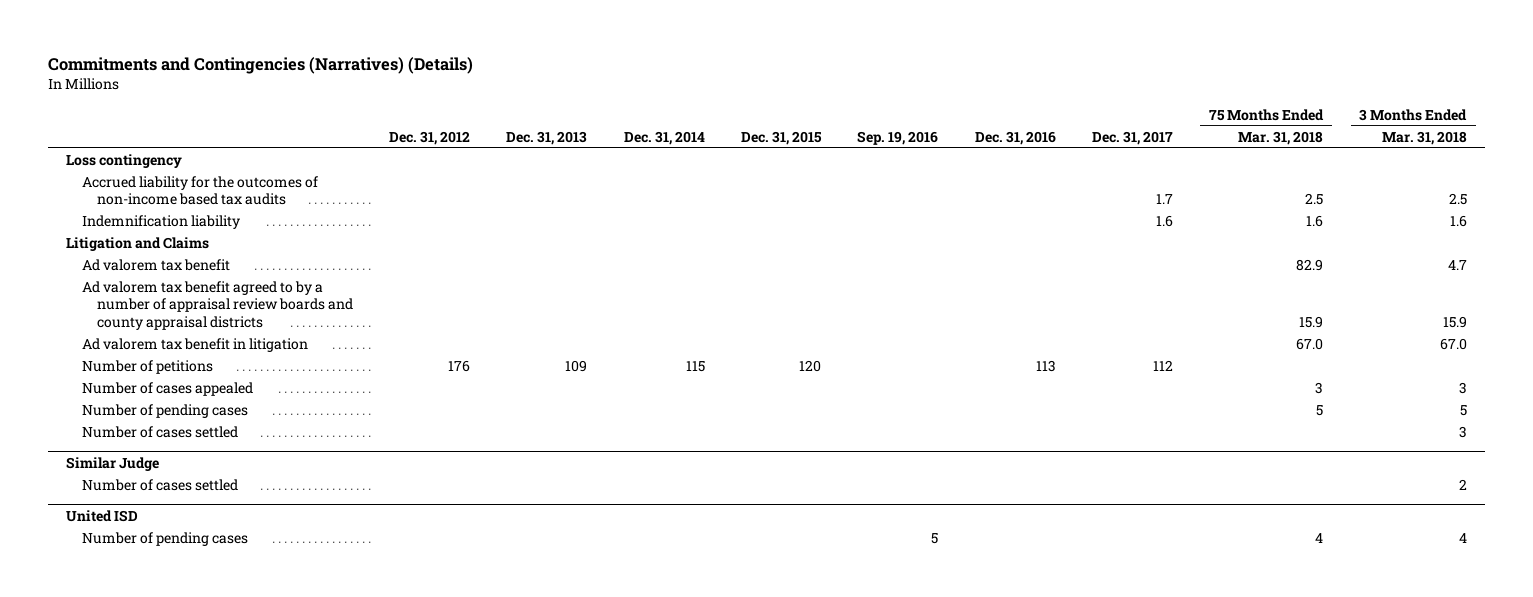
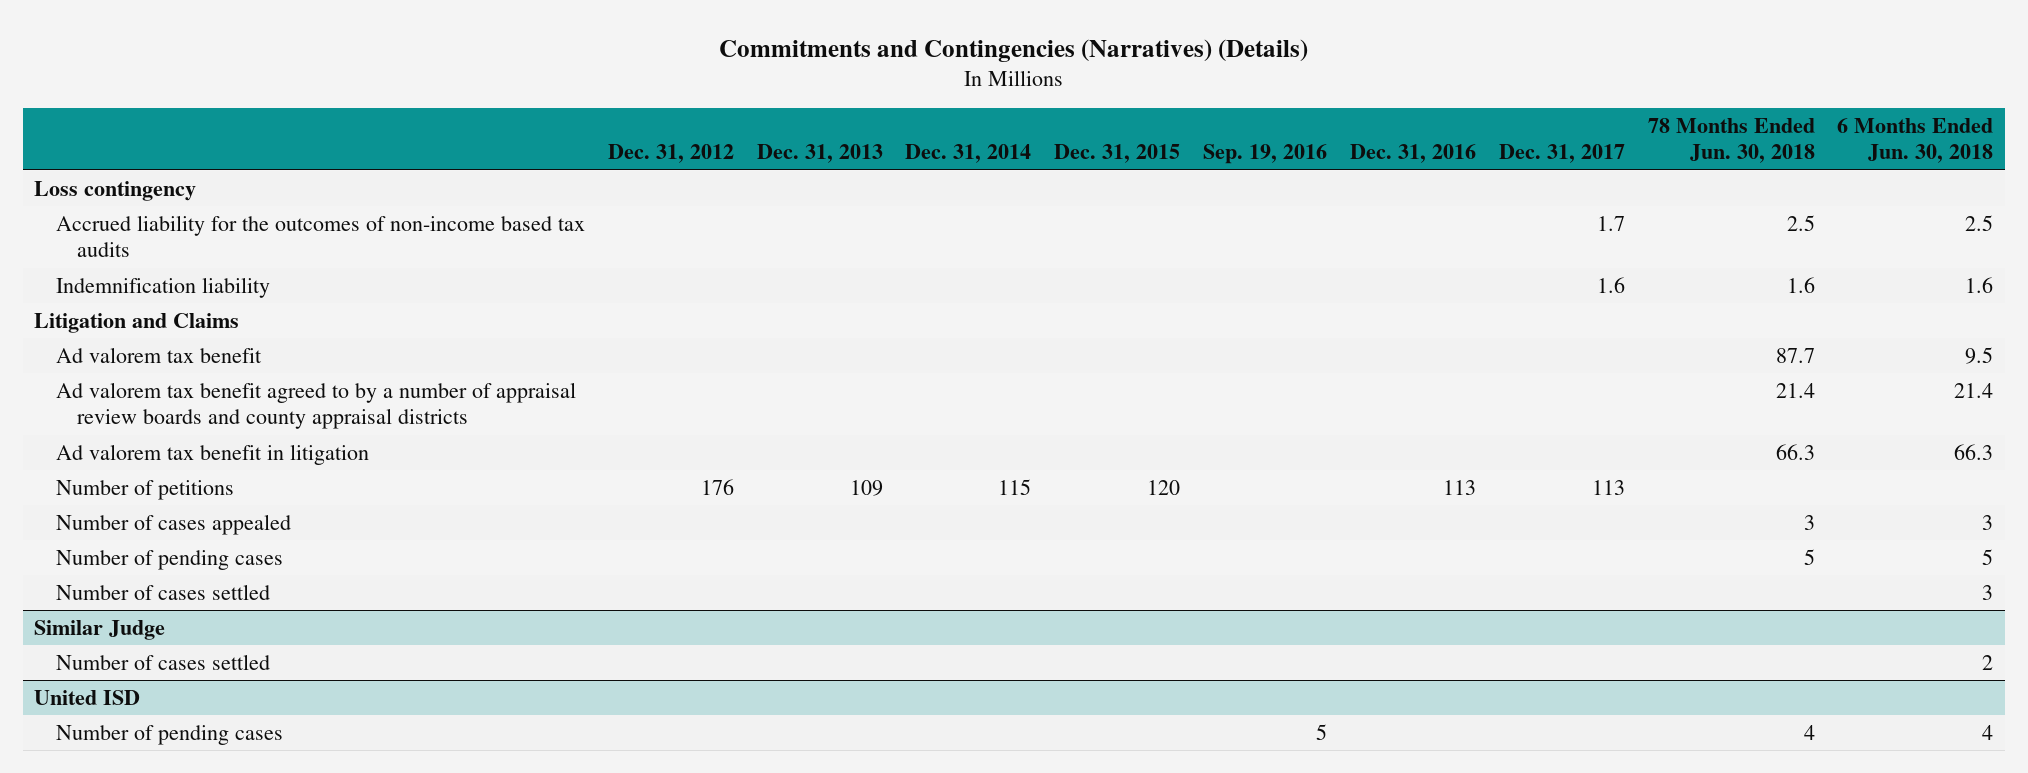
- | Dec. 31, 2012 | Dec. 31, 2013 | Dec. 31, 2014 | Dec. 31, 2015 | Sep. 19, 2016 | Dec. 31, 2016 | Dec. 31, 2017 | 75 Months Ended Mar. 31, 2018 | 3 Months Ended Mar. 31, 2018
+ | Dec. 31, 2012 | Dec. 31, 2013 | Dec. 31, 2014 | Dec. 31, 2015 | Sep. 19, 2016 | Dec. 31, 2016 | Dec. 31, 2017 | 78 Months Ended Jun. 30, 2018 | 6 Months Ended Jun. 30, 2018
- Number of petitions | 176 | 109 | 115 | 120 | | 113 | 112 | |
+ Number of petitions | 176 | 109 | 115 | 120 | | 113 | 113 | |

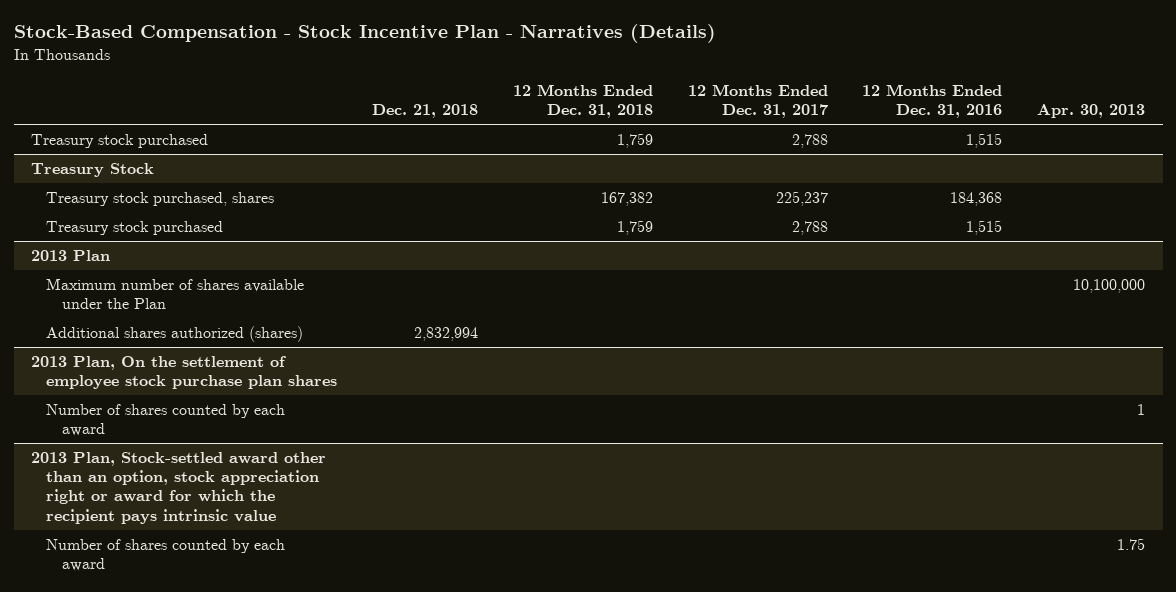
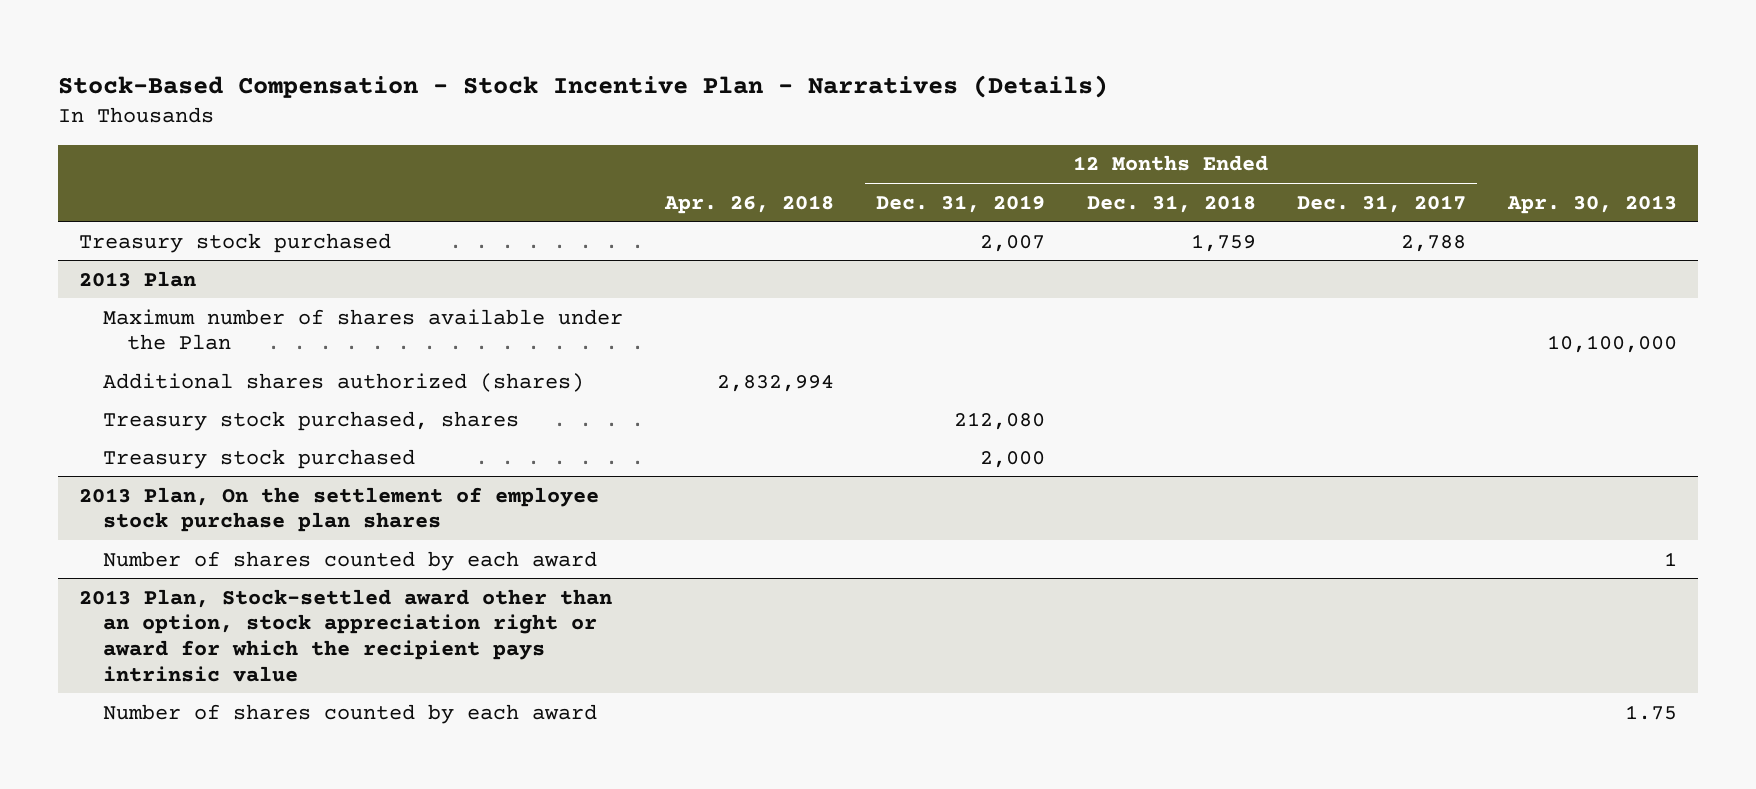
- | Dec. 21, 2018 | 12 Months Ended Dec. 31, 2018 | 12 Months Ended Dec. 31, 2017 | 12 Months Ended Dec. 31, 2016 | Apr. 30, 2013
+ | Apr. 26, 2018 | 12 Months Ended Dec. 31, 2019 | 12 Months Ended Dec. 31, 2018 | 12 Months Ended Dec. 31, 2017 | Apr. 30, 2013
- Treasury Stock
- Treasury stock purchased, shares | | 167,382 | 225,237 | 184,368 |
- Treasury stock purchased | | 1,759 | 2,788 | 1,515 |
@ 2013 Plan
+ Treasury stock purchased, shares | | 212,080 | | |
+ Treasury stock purchased | | 2,000 | | |

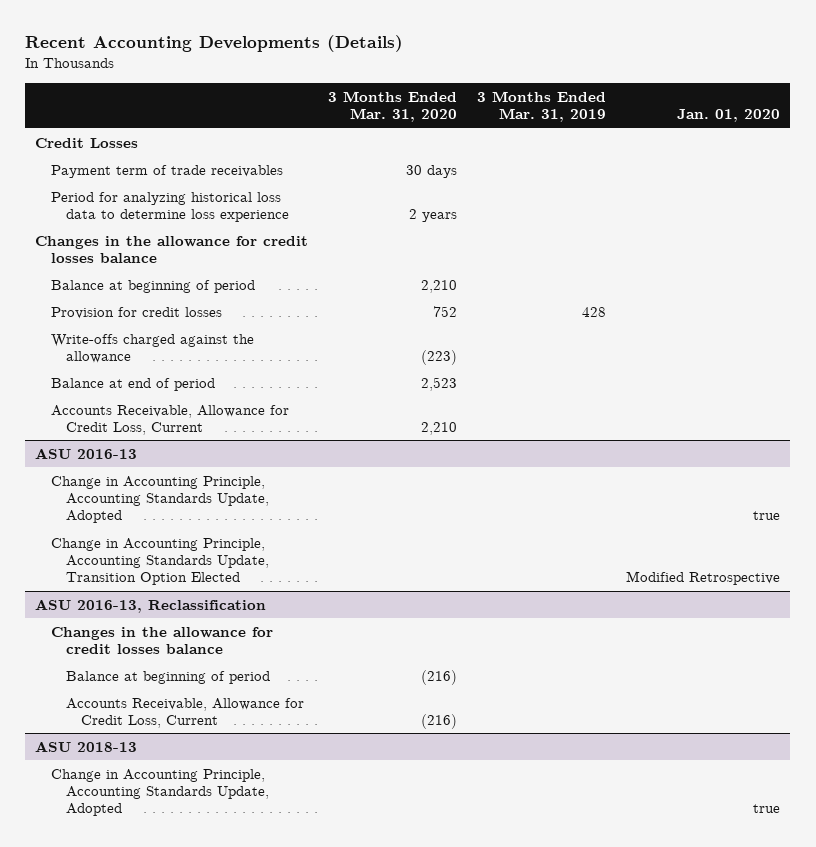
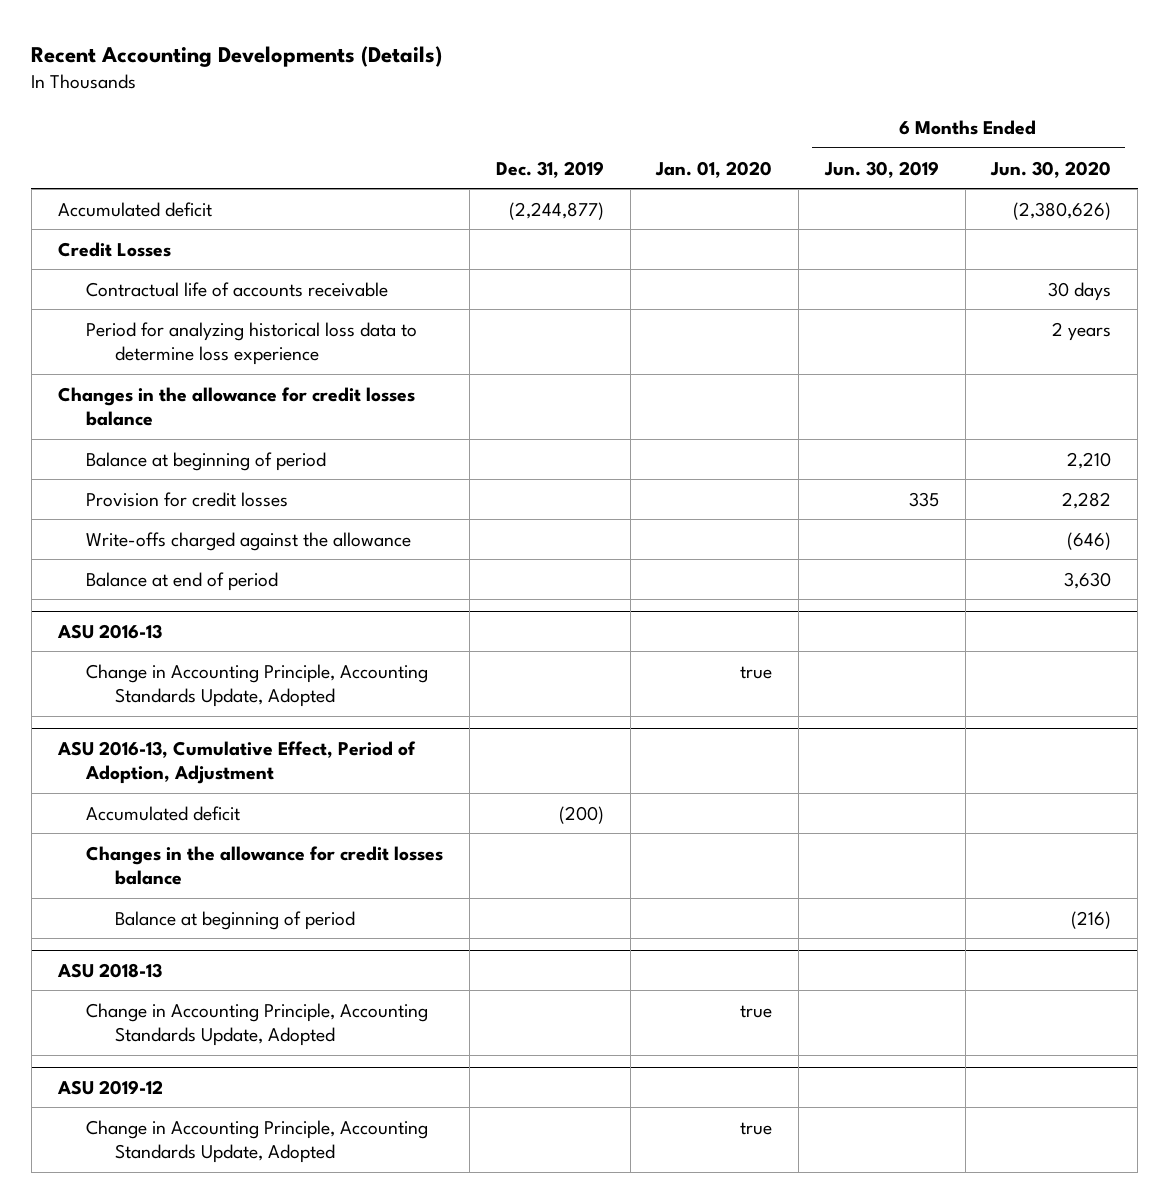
- | 3 Months Ended Mar. 31, 2020 | 3 Months Ended Mar. 31, 2019 | Jan. 01, 2020
+ | Dec. 31, 2019 | Jan. 01, 2020 | 6 Months Ended Jun. 30, 2019 | 6 Months Ended Jun. 30, 2020
+ Accumulated deficit | (2,244,877) | | | (2,380,626)
- Payment term of trade receivables | 30 days | |
+ Contractual life of accounts receivable | | | | 30 days
- Accounts Receivable, Allowance for Credit Loss, Current | 2,210 | |
@ ASU 2016-13
- Change in Accounting Principle, Accounting Standards Update, Transition Option Elected | | | Modified Retrospective
- ASU 2016-13, Reclassification
- Changes in the allowance for credit losses balance
- Balance at beginning of period | (216) | |
- Accounts Receivable, Allowance for Credit Loss, Current | (216) | |
+ ASU 2016-13, Cumulative Effect, Period of Adoption, Adjustment
+ Accumulated deficit | (200) | | |
+ Changes in the allowance for credit losses balance
+ Balance at beginning of period | | | | (216)
+ ASU 2019-12
+ Change in Accounting Principle, Accounting Standards Update, Adopted | | true | |

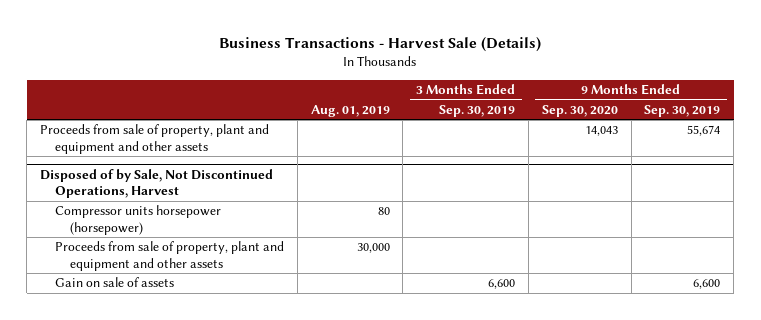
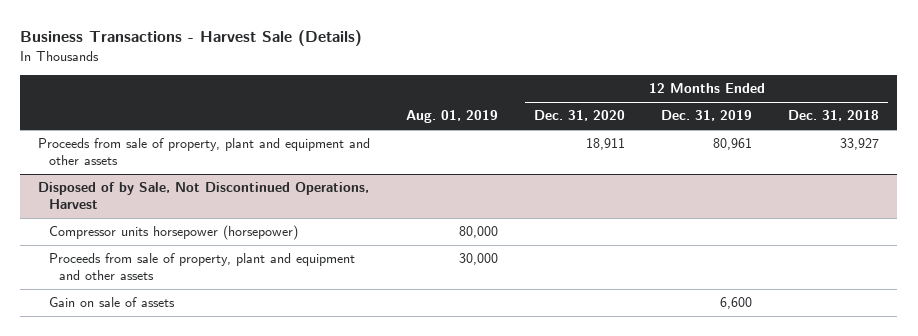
- | Aug. 01, 2019 | 3 Months Ended Sep. 30, 2019 | 9 Months Ended Sep. 30, 2020 | 9 Months Ended Sep. 30, 2019
+ | Aug. 01, 2019 | 12 Months Ended Dec. 31, 2020 | 12 Months Ended Dec. 31, 2019 | 12 Months Ended Dec. 31, 2018
@ Disposed of by Sale, Not Discontinued Operations, Harvest
- Compressor units horsepower (horsepower) | 80 | | |
+ Compressor units horsepower (horsepower) | 80,000 | | |

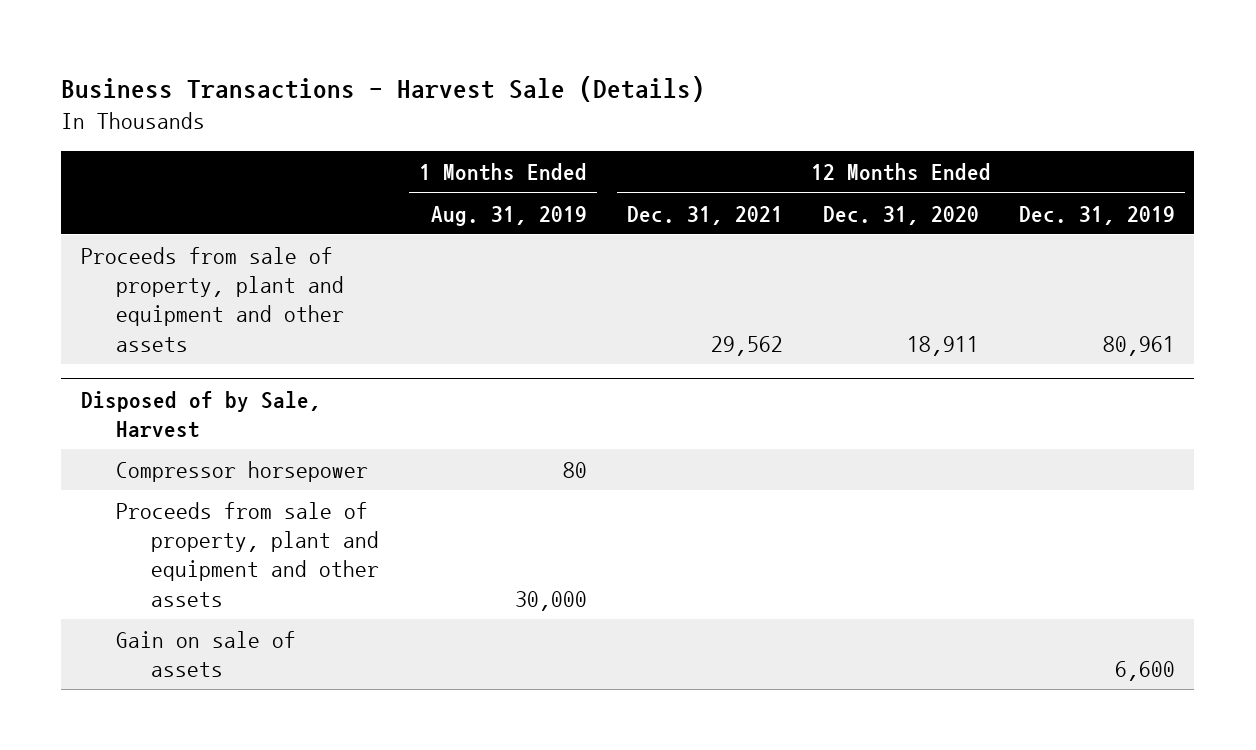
- | Aug. 01, 2019 | 12 Months Ended Dec. 31, 2020 | 12 Months Ended Dec. 31, 2019 | 12 Months Ended Dec. 31, 2018
+ | 1 Months Ended Aug. 31, 2019 | 12 Months Ended Dec. 31, 2021 | 12 Months Ended Dec. 31, 2020 | 12 Months Ended Dec. 31, 2019
- Disposed of by Sale, Not Discontinued Operations, Harvest
- Compressor units horsepower (horsepower) | 80,000 | | |
+ Disposed of by Sale, Harvest
+ Compressor horsepower | 80 | | |

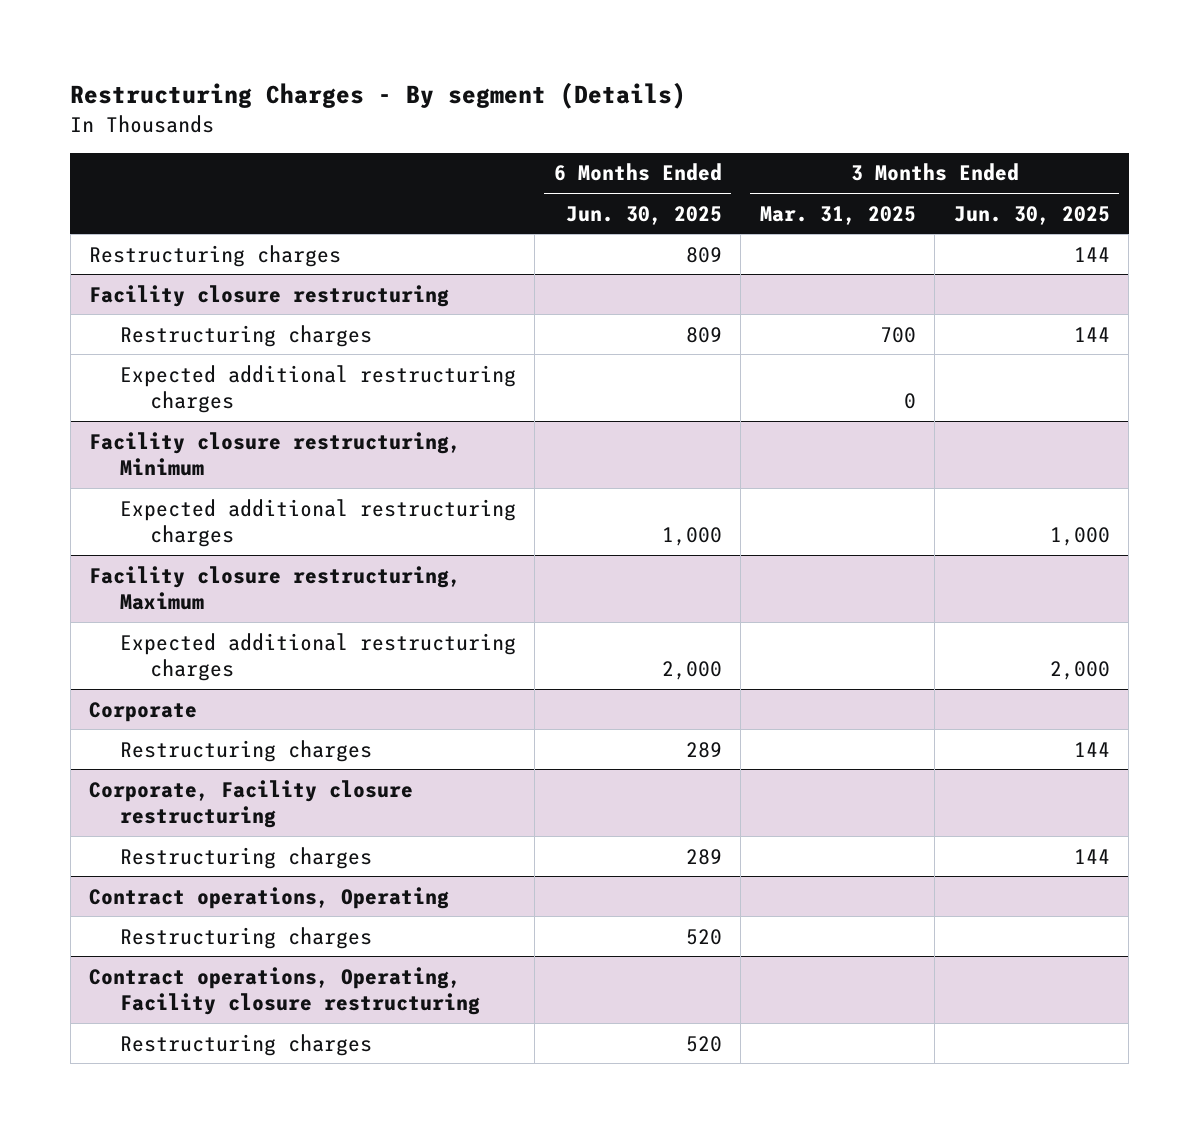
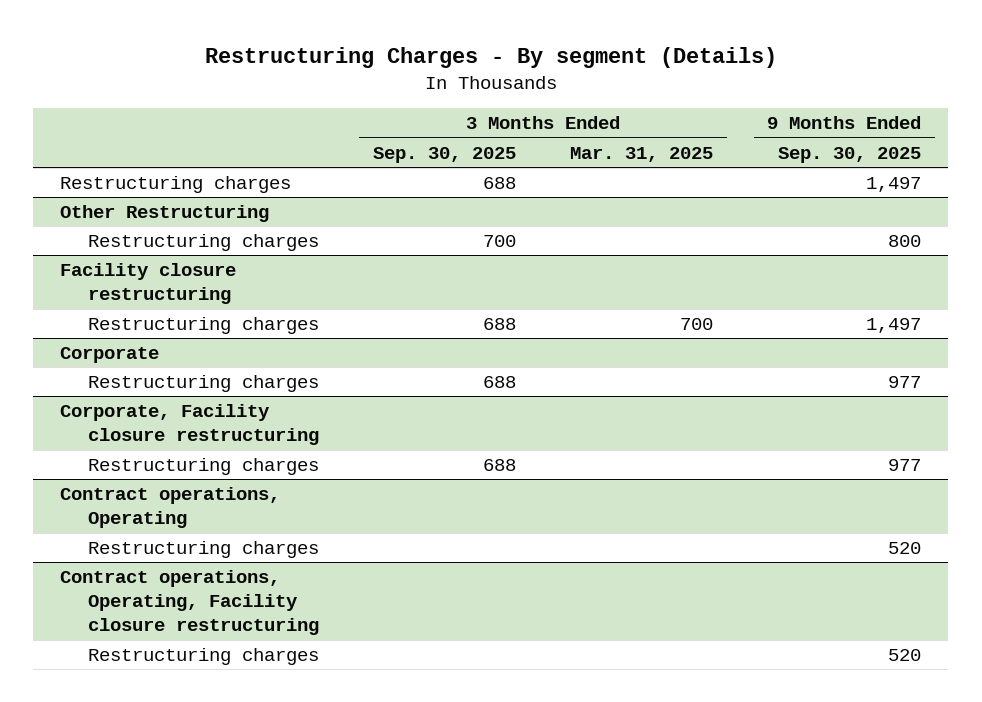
- | 6 Months Ended Jun. 30, 2025 | 3 Months Ended Mar. 31, 2025 | 3 Months Ended Jun. 30, 2025
+ | 3 Months Ended Sep. 30, 2025 | 3 Months Ended Mar. 31, 2025 | 9 Months Ended Sep. 30, 2025
+ Other Restructuring
+ Restructuring charges | 700 | | 800
@ Facility closure restructuring
- Expected additional restructuring charges | | 0 |
- Facility closure restructuring, Minimum
- Expected additional restructuring charges | 1,000 | | 1,000
- Facility closure restructuring, Maximum
- Expected additional restructuring charges | 2,000 | | 2,000

